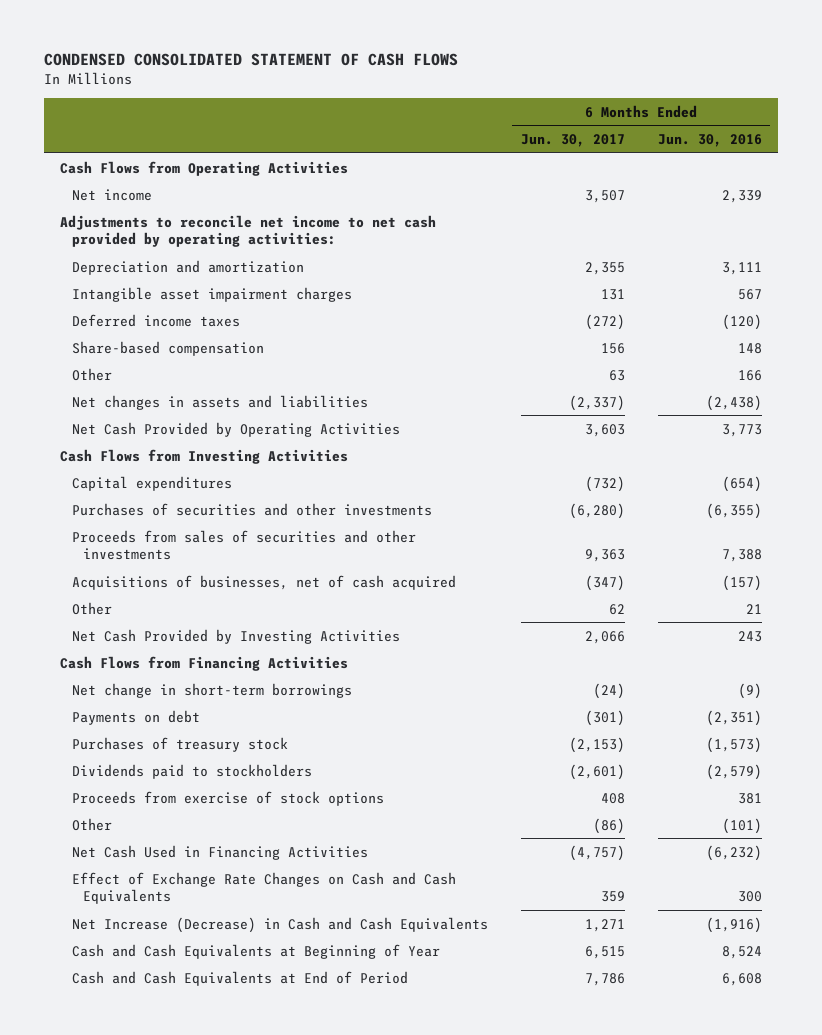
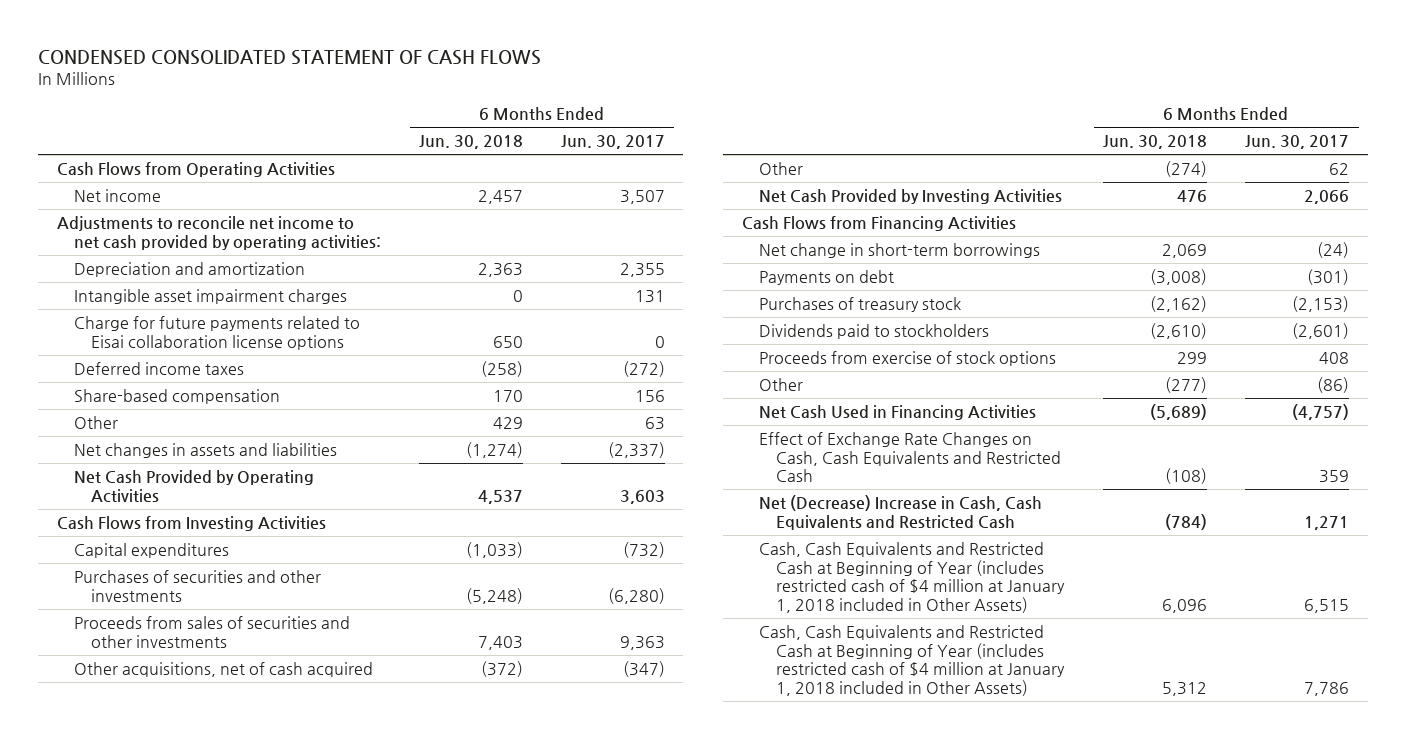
- | 6 Months Ended Jun. 30, 2017 | 6 Months Ended Jun. 30, 2016
+ | 6 Months Ended Jun. 30, 2018 | 6 Months Ended Jun. 30, 2017
+ Charge for future payments related to Eisai collaboration license options | 650 | 0
- Acquisitions of businesses, net of cash acquired | (347) | (157)
+ Other acquisitions, net of cash acquired | (372) | (347)
- Effect of Exchange Rate Changes on Cash and Cash Equivalents | 359 | 300
- Net Increase (Decrease) in Cash and Cash Equivalents | 1,271 | (1,916)
- Cash and Cash Equivalents at Beginning of Year | 6,515 | 8,524
- Cash and Cash Equivalents at End of Period | 7,786 | 6,608
+ Effect of Exchange Rate Changes on Cash, Cash Equivalents and Restricted Cash | (108) | 359
+ Net (Decrease) Increase in Cash, Cash Equivalents and Restricted Cash | (784) | 1,271
+ Cash, Cash Equivalents and Restricted Cash at Beginning of Year (includes restricted cash of $4 million at January 1, 2018 included in Other Assets) | 6,096 | 6,515
+ Cash, Cash Equivalents and Restricted Cash at Beginning of Year (includes restricted cash of $4 million at January 1, 2018 included in Other Assets) | 5,312 | 7,786

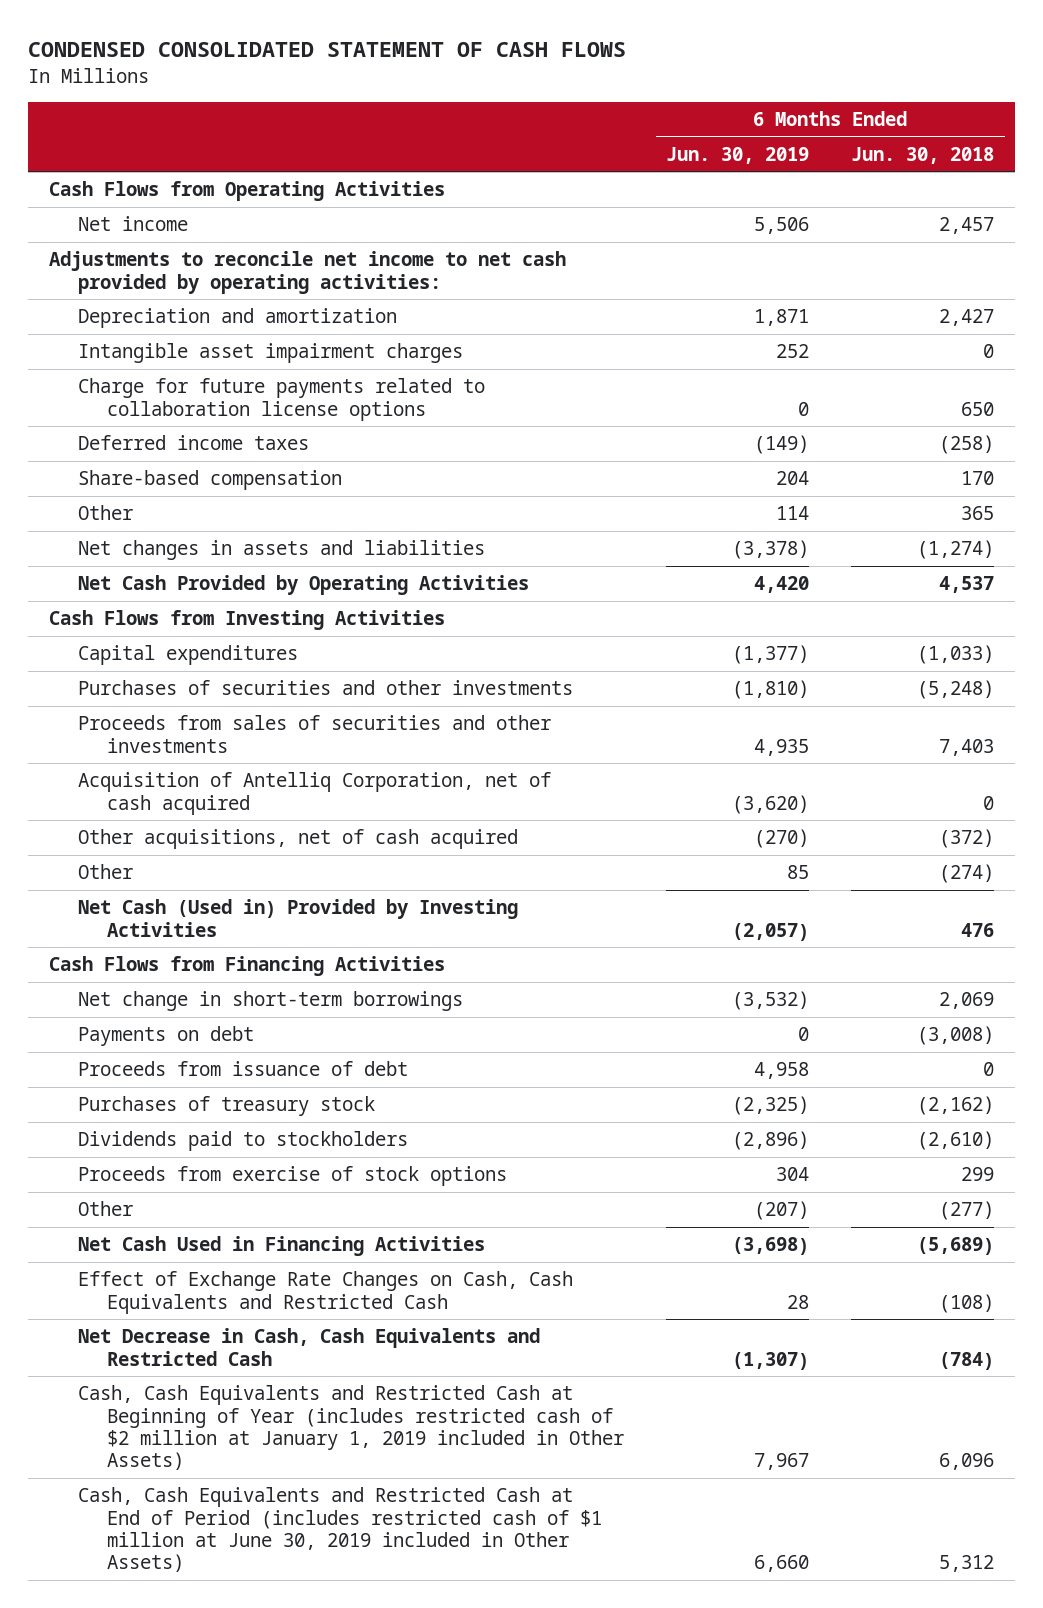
- | 6 Months Ended Jun. 30, 2018 | 6 Months Ended Jun. 30, 2017
+ | 6 Months Ended Jun. 30, 2019 | 6 Months Ended Jun. 30, 2018
- Depreciation and amortization | 2,363 | 2,355
+ Depreciation and amortization | 1,871 | 2,427
- Charge for future payments related to Eisai collaboration license options | 650 | 0
+ Charge for future payments related to collaboration license options | 0 | 650
- Other | 429 | 63
+ Other | 114 | 365
+ Acquisition of Antelliq Corporation, net of cash acquired | (3,620) | 0
- Net Cash Provided by Investing Activities | 476 | 2,066
+ Net Cash (Used in) Provided by Investing Activities | (2,057) | 476
+ Proceeds from issuance of debt | 4,958 | 0
- Net (Decrease) Increase in Cash, Cash Equivalents and Restricted Cash | (784) | 1,271
- Cash, Cash Equivalents and Restricted Cash at Beginning of Year (includes restricted cash of $4 million at January 1, 2018 included in Other Assets) | 6,096 | 6,515
- Cash, Cash Equivalents and Restricted Cash at Beginning of Year (includes restricted cash of $4 million at January 1, 2018 included in Other Assets) | 5,312 | 7,786
+ Net Decrease in Cash, Cash Equivalents and Restricted Cash | (1,307) | (784)
+ Cash, Cash Equivalents and Restricted Cash at Beginning of Year (includes restricted cash of $2 million at January 1, 2019 included in Other Assets) | 7,967 | 6,096
+ Cash, Cash Equivalents and Restricted Cash at End of Period (includes restricted cash of $1 million at June 30, 2019 included in Other Assets) | 6,660 | 5,312

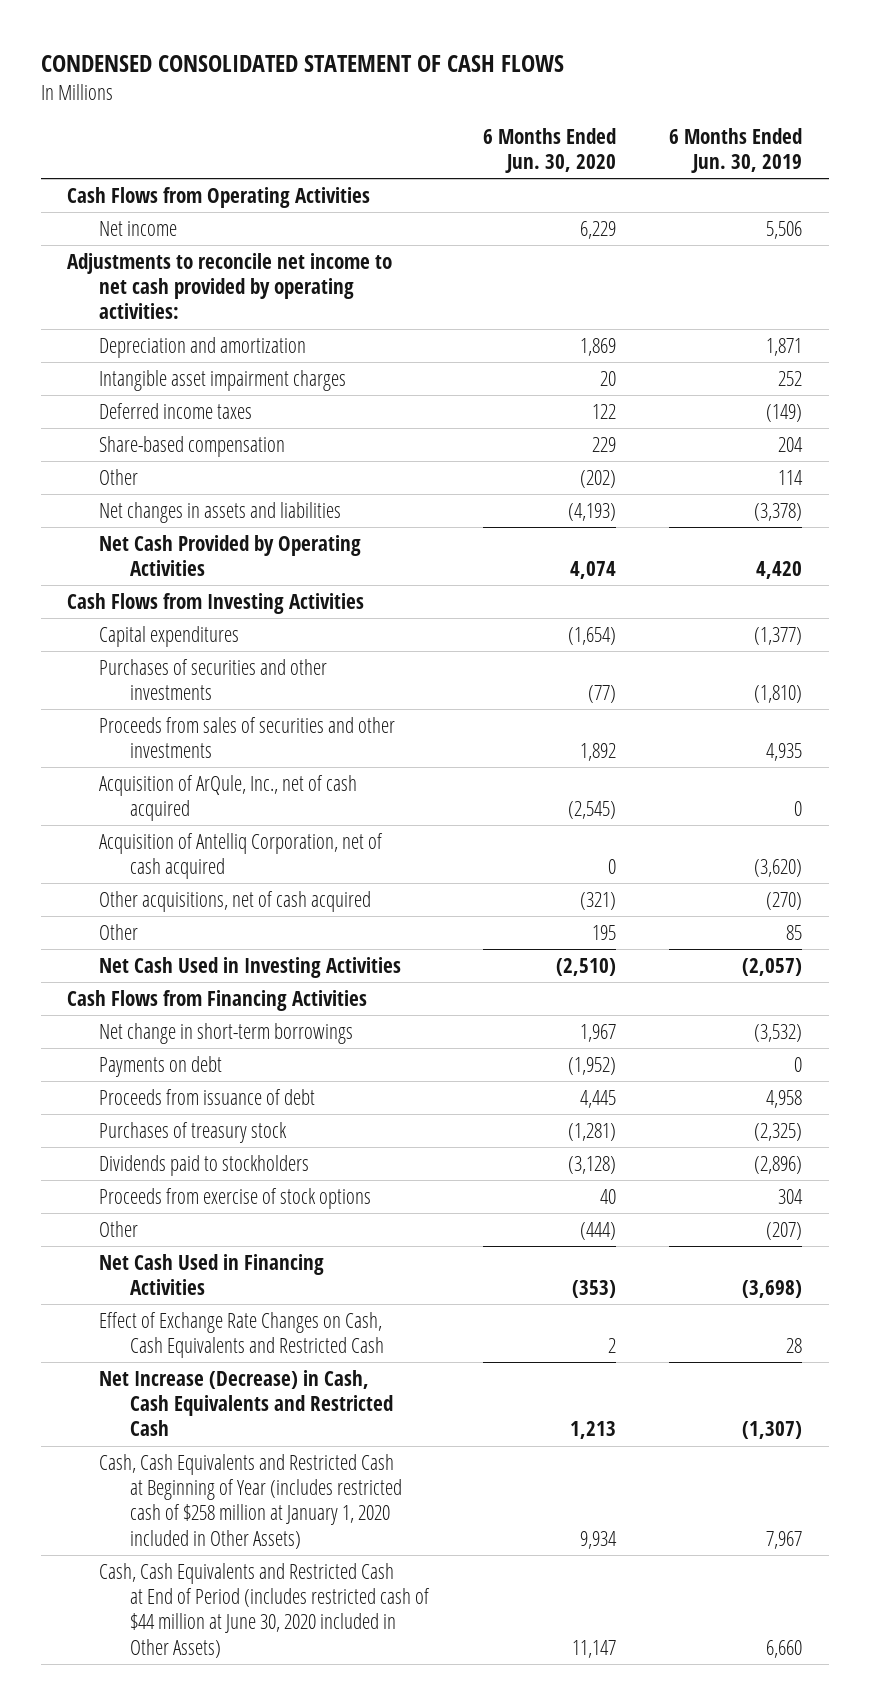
- | 6 Months Ended Jun. 30, 2019 | 6 Months Ended Jun. 30, 2018
+ | 6 Months Ended Jun. 30, 2020 | 6 Months Ended Jun. 30, 2019
- Charge for future payments related to collaboration license options | 0 | 650
+ Acquisition of ArQule, Inc., net of cash acquired | (2,545) | 0
- Net Cash (Used in) Provided by Investing Activities | (2,057) | 476
+ Net Cash Used in Investing Activities | (2,510) | (2,057)
- Net Decrease in Cash, Cash Equivalents and Restricted Cash | (1,307) | (784)
- Cash, Cash Equivalents and Restricted Cash at Beginning of Year (includes restricted cash of $2 million at January 1, 2019 included in Other Assets) | 7,967 | 6,096
- Cash, Cash Equivalents and Restricted Cash at End of Period (includes restricted cash of $1 million at June 30, 2019 included in Other Assets) | 6,660 | 5,312
+ Net Increase (Decrease) in Cash, Cash Equivalents and Restricted Cash | 1,213 | (1,307)
+ Cash, Cash Equivalents and Restricted Cash at Beginning of Year (includes restricted cash of $258 million at January 1, 2020 included in Other Assets) | 9,934 | 7,967
+ Cash, Cash Equivalents and Restricted Cash at End of Period (includes restricted cash of $44 million at June 30, 2020 included in Other Assets) | 11,147 | 6,660

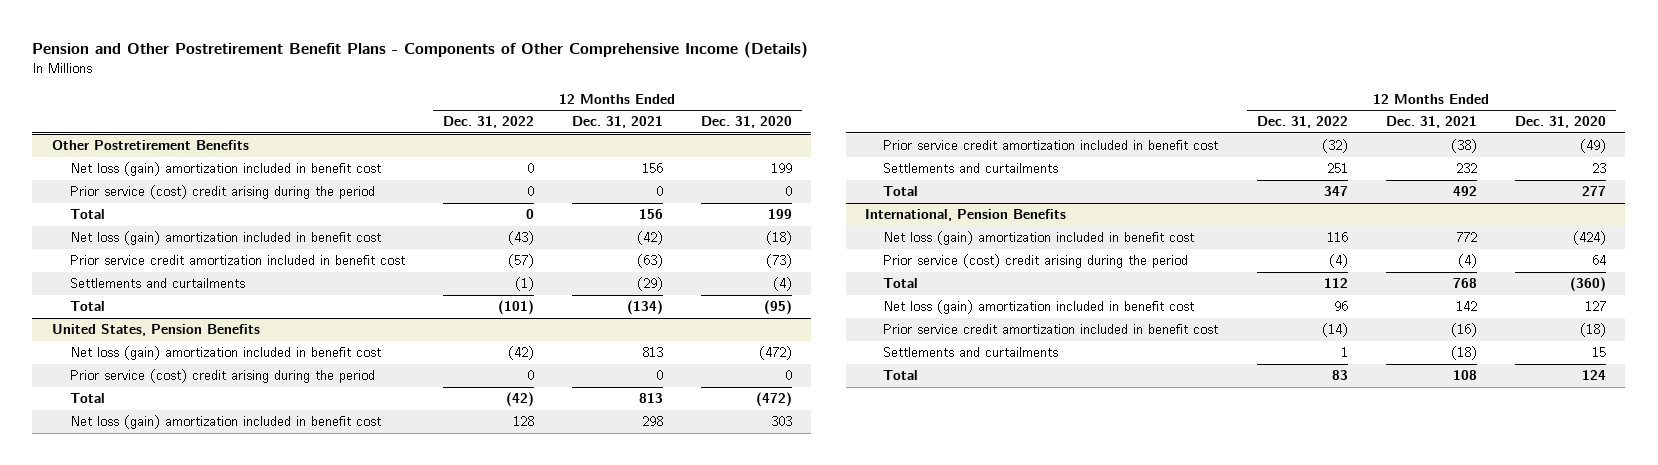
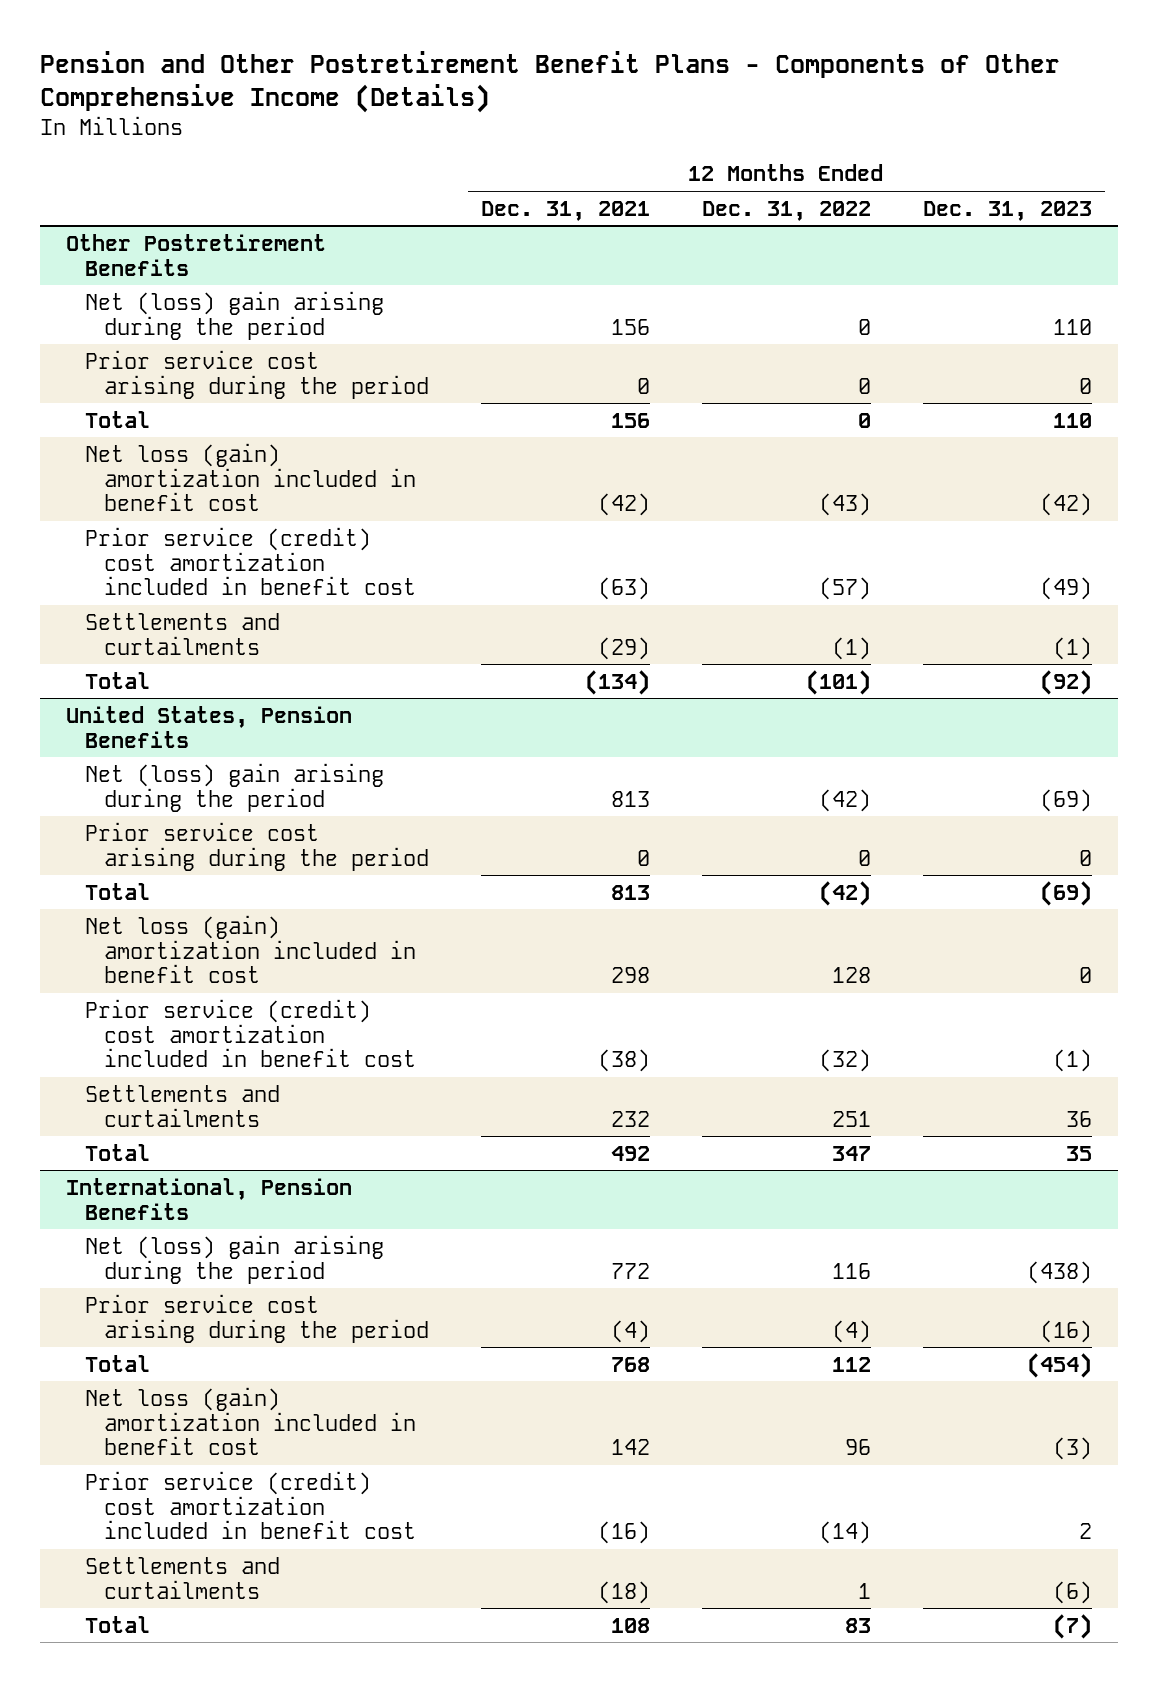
- | 12 Months Ended Dec. 31, 2022 | 12 Months Ended Dec. 31, 2021 | 12 Months Ended Dec. 31, 2020
+ | 12 Months Ended Dec. 31, 2021 | 12 Months Ended Dec. 31, 2022 | 12 Months Ended Dec. 31, 2023
@ Other Postretirement Benefits
- Net loss (gain) amortization included in benefit cost | 0 | 156 | 199
- Prior service (cost) credit arising during the period | 0 | 0 | 0
+ Net (loss) gain arising during the period | 156 | 0 | 110
+ Prior service cost arising during the period | 0 | 0 | 0
- Prior service credit amortization included in benefit cost | (57) | (63) | (73)
+ Prior service (credit) cost amortization included in benefit cost | (63) | (57) | (49)
@ United States, Pension Benefits
- Net loss (gain) amortization included in benefit cost | (42) | 813 | (472)
- Prior service (cost) credit arising during the period | 0 | 0 | 0
+ Net (loss) gain arising during the period | 813 | (42) | (69)
+ Prior service cost arising during the period | 0 | 0 | 0
- Prior service credit amortization included in benefit cost | (32) | (38) | (49)
+ Prior service (credit) cost amortization included in benefit cost | (38) | (32) | (1)
@ International, Pension Benefits
- Net loss (gain) amortization included in benefit cost | 116 | 772 | (424)
- Prior service (cost) credit arising during the period | (4) | (4) | 64
+ Net (loss) gain arising during the period | 772 | 116 | (438)
+ Prior service cost arising during the period | (4) | (4) | (16)
- Prior service credit amortization included in benefit cost | (14) | (16) | (18)
+ Prior service (credit) cost amortization included in benefit cost | (16) | (14) | 2

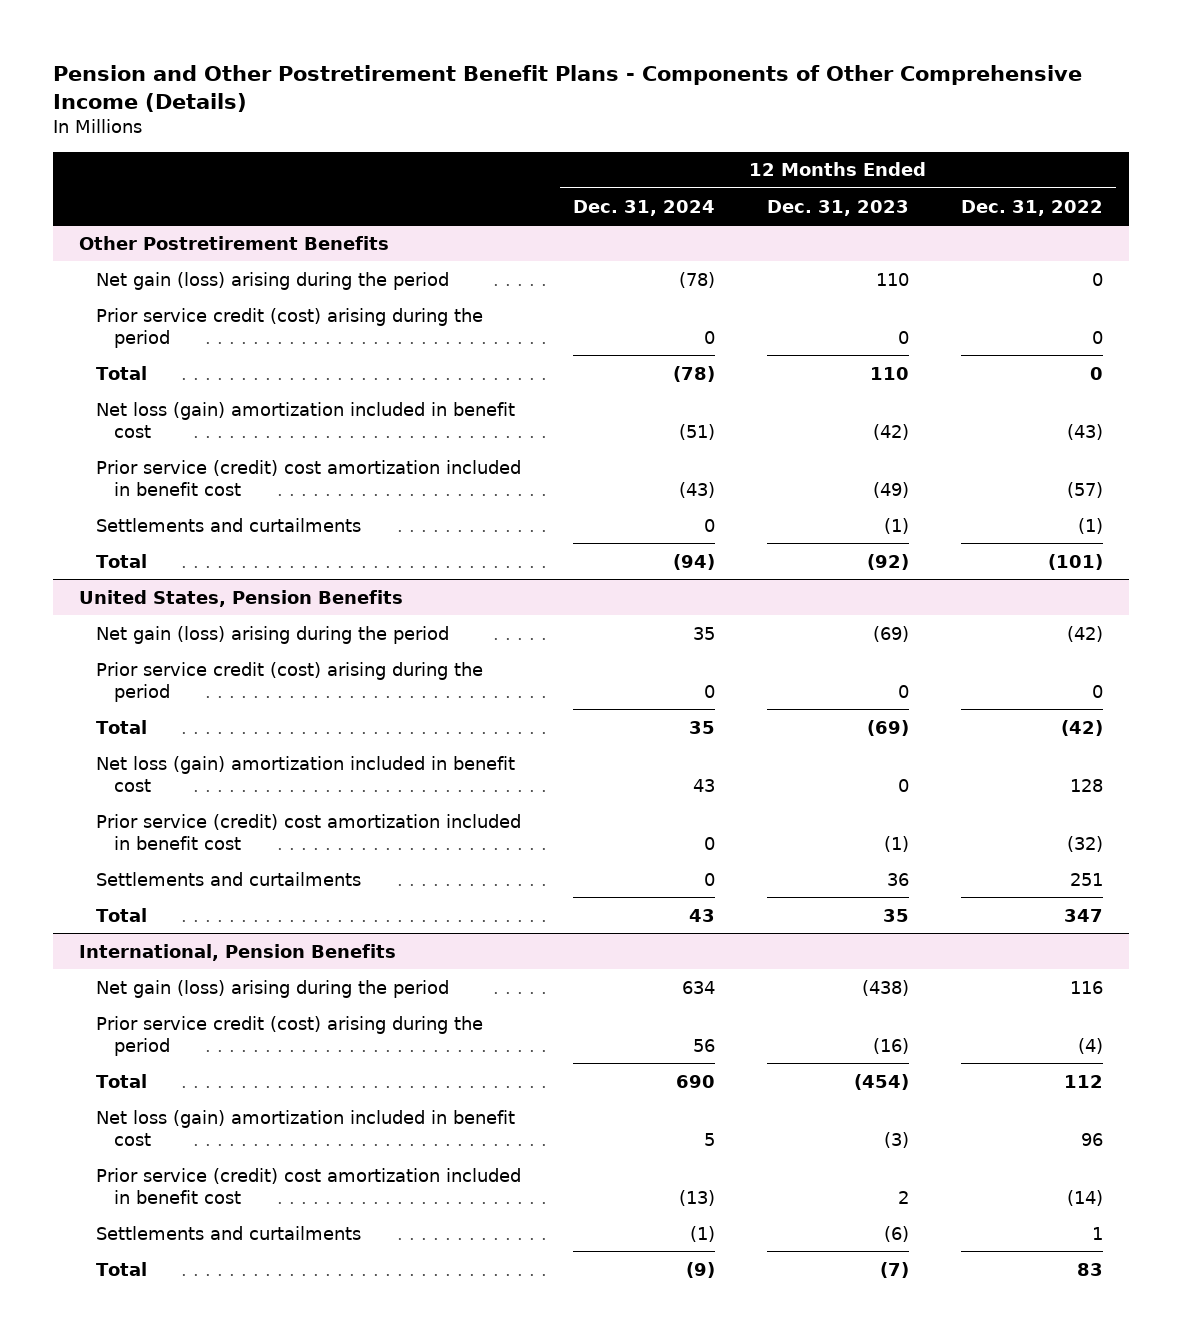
- | 12 Months Ended Dec. 31, 2021 | 12 Months Ended Dec. 31, 2022 | 12 Months Ended Dec. 31, 2023
+ | 12 Months Ended Dec. 31, 2024 | 12 Months Ended Dec. 31, 2023 | 12 Months Ended Dec. 31, 2022
@ Other Postretirement Benefits
- Net (loss) gain arising during the period | 156 | 0 | 110
- Prior service cost arising during the period | 0 | 0 | 0
+ Net gain (loss) arising during the period | (78) | 110 | 0
+ Prior service credit (cost) arising during the period | 0 | 0 | 0
@ United States, Pension Benefits
- Net (loss) gain arising during the period | 813 | (42) | (69)
- Prior service cost arising during the period | 0 | 0 | 0
+ Net gain (loss) arising during the period | 35 | (69) | (42)
+ Prior service credit (cost) arising during the period | 0 | 0 | 0
@ International, Pension Benefits
- Net (loss) gain arising during the period | 772 | 116 | (438)
- Prior service cost arising during the period | (4) | (4) | (16)
+ Net gain (loss) arising during the period | 634 | (438) | 116
+ Prior service credit (cost) arising during the period | 56 | (16) | (4)

